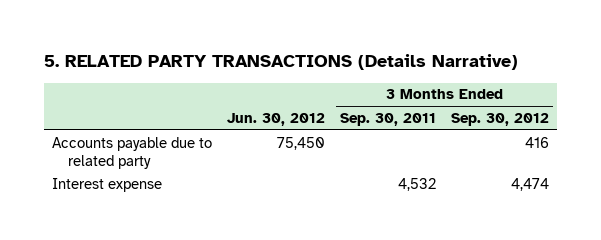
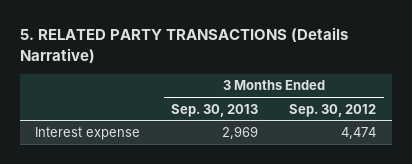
- | Jun. 30, 2012 | 3 Months Ended Sep. 30, 2011 | 3 Months Ended Sep. 30, 2012
+ | 3 Months Ended Sep. 30, 2013 | 3 Months Ended Sep. 30, 2012
- Accounts payable due to related party | 75,450 | | 416

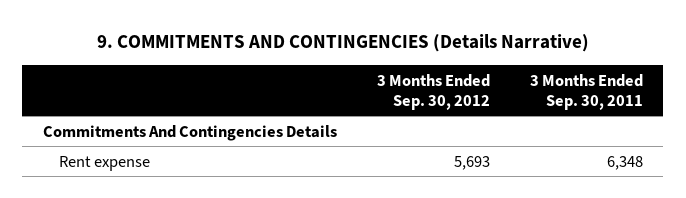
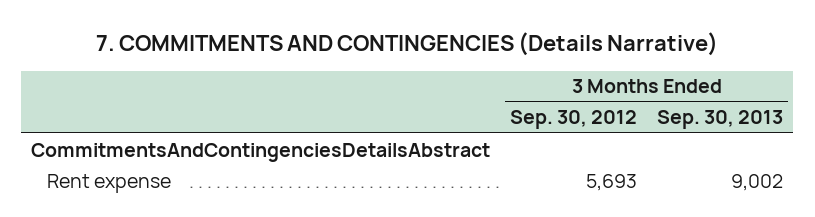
- 9. COMMITMENTS AND CONTINGENCIES (Details Narrative)
+ 7. COMMITMENTS AND CONTINGENCIES (Details Narrative)
- | 3 Months Ended Sep. 30, 2012 | 3 Months Ended Sep. 30, 2011
+ | 3 Months Ended Sep. 30, 2012 | 3 Months Ended Sep. 30, 2013
- Commitments And Contingencies Details
+ CommitmentsAndContingenciesDetailsAbstract

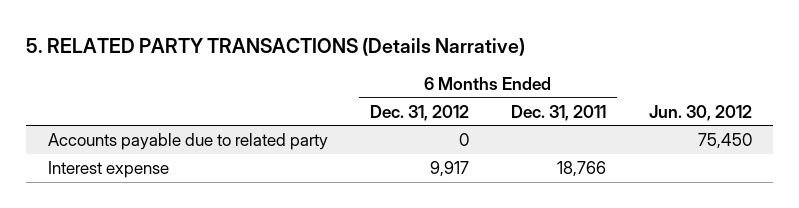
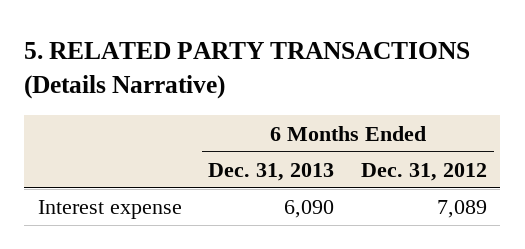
- | 6 Months Ended Dec. 31, 2012 | 6 Months Ended Dec. 31, 2011 | Jun. 30, 2012
+ | 6 Months Ended Dec. 31, 2013 | 6 Months Ended Dec. 31, 2012
- Accounts payable due to related party | 0 | | 75,450
- Interest expense | 9,917 | 18,766 |
+ Interest expense | 6,090 | 7,089

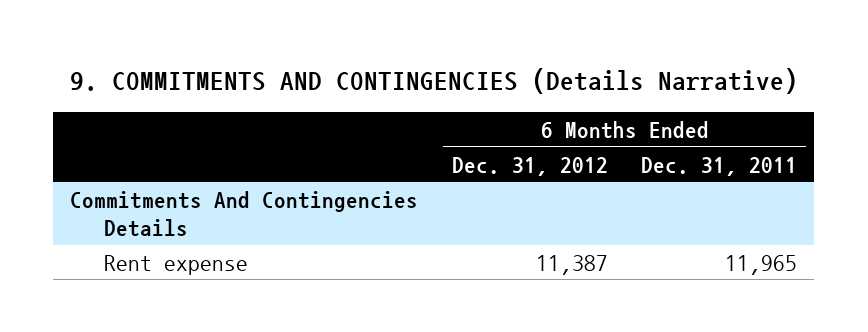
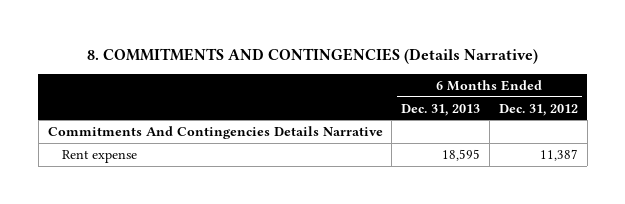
- 9. COMMITMENTS AND CONTINGENCIES (Details Narrative)
+ 8. COMMITMENTS AND CONTINGENCIES (Details Narrative)
- | 6 Months Ended Dec. 31, 2012 | 6 Months Ended Dec. 31, 2011
+ | 6 Months Ended Dec. 31, 2013 | 6 Months Ended Dec. 31, 2012
- Commitments And Contingencies Details
+ Commitments And Contingencies Details Narrative

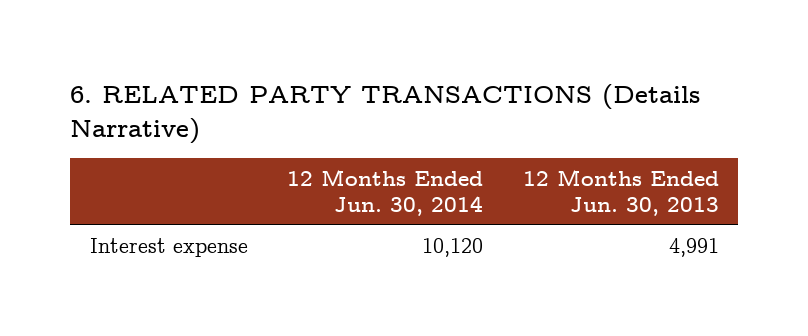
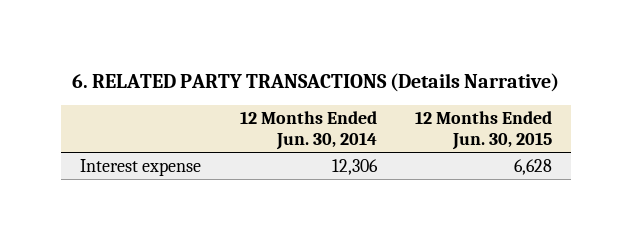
- | 12 Months Ended Jun. 30, 2014 | 12 Months Ended Jun. 30, 2013
+ | 12 Months Ended Jun. 30, 2014 | 12 Months Ended Jun. 30, 2015
- Interest expense | 10,120 | 4,991
+ Interest expense | 12,306 | 6,628

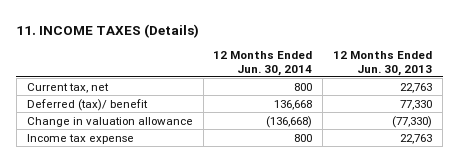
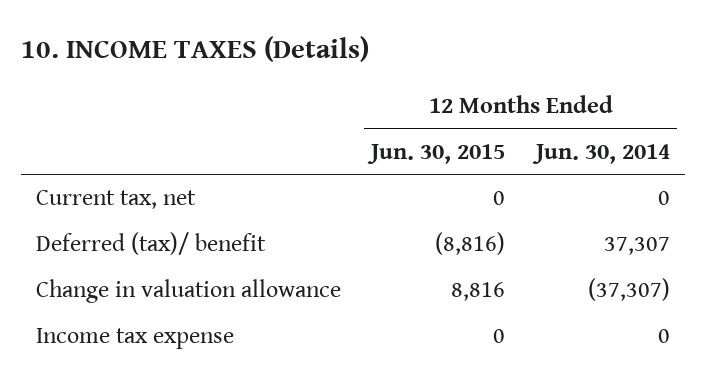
- 11. INCOME TAXES (Details)
+ 10. INCOME TAXES (Details)
- | 12 Months Ended Jun. 30, 2014 | 12 Months Ended Jun. 30, 2013
+ | 12 Months Ended Jun. 30, 2015 | 12 Months Ended Jun. 30, 2014
- Current tax, net | 800 | 22,763
- Deferred (tax)/ benefit | 136,668 | 77,330
- Change in valuation allowance | (136,668) | (77,330)
- Income tax expense | 800 | 22,763
+ Current tax, net | 0 | 0
+ Deferred (tax)/ benefit | (8,816) | 37,307
+ Change in valuation allowance | 8,816 | (37,307)
+ Income tax expense | 0 | 0

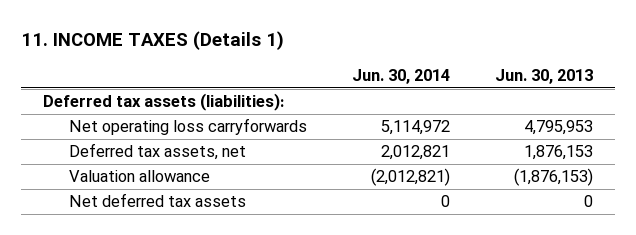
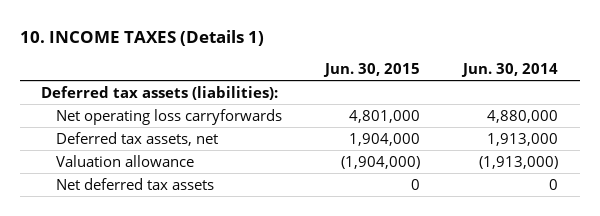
- 11. INCOME TAXES (Details 1)
+ 10. INCOME TAXES (Details 1)
- | Jun. 30, 2014 | Jun. 30, 2013
+ | Jun. 30, 2015 | Jun. 30, 2014
- Net operating loss carryforwards | 5,114,972 | 4,795,953
- Deferred tax assets, net | 2,012,821 | 1,876,153
- Valuation allowance | (2,012,821) | (1,876,153)
+ Net operating loss carryforwards | 4,801,000 | 4,880,000
+ Deferred tax assets, net | 1,904,000 | 1,913,000
+ Valuation allowance | (1,904,000) | (1,913,000)

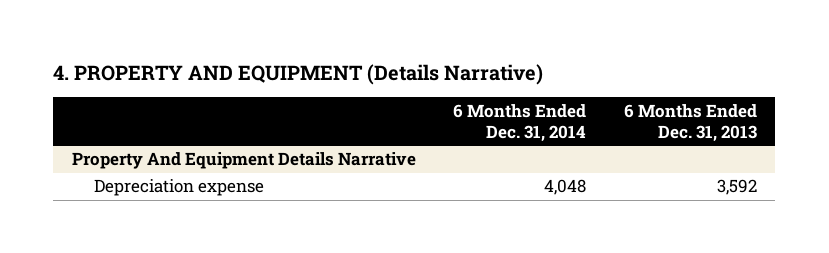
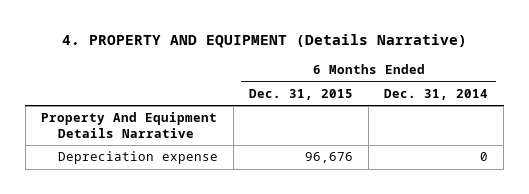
- | 6 Months Ended Dec. 31, 2014 | 6 Months Ended Dec. 31, 2013
+ | 6 Months Ended Dec. 31, 2015 | 6 Months Ended Dec. 31, 2014
- Depreciation expense | 4,048 | 3,592
+ Depreciation expense | 96,676 | 0

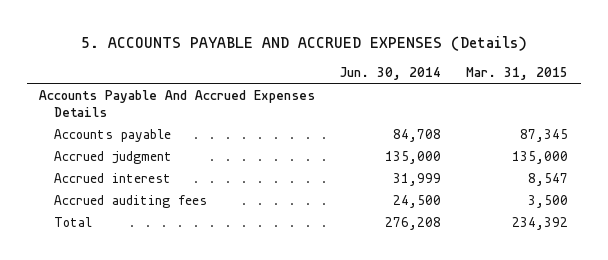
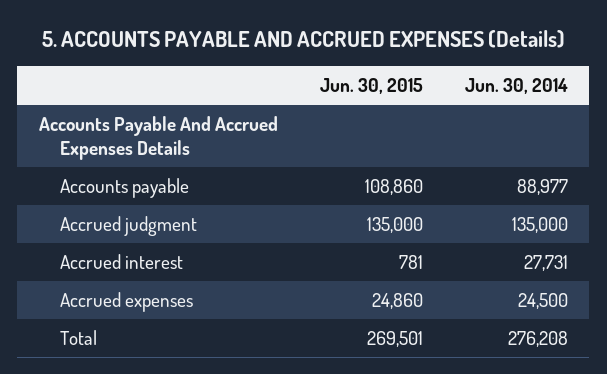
- | Jun. 30, 2014 | Mar. 31, 2015
+ | Jun. 30, 2015 | Jun. 30, 2014
- Accounts payable | 84,708 | 87,345
+ Accounts payable | 108,860 | 88,977
- Accrued interest | 31,999 | 8,547
- Accrued auditing fees | 24,500 | 3,500
+ Accrued interest | 781 | 27,731
+ Accrued expenses | 24,860 | 24,500

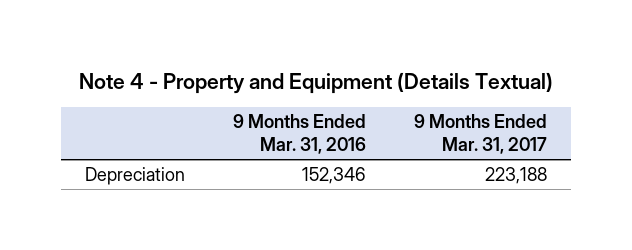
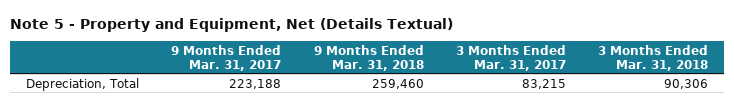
- Note 4 - Property and Equipment (Details Textual)
+ Note 5 - Property and Equipment, Net (Details Textual)
- | 9 Months Ended Mar. 31, 2016 | 9 Months Ended Mar. 31, 2017
+ | 9 Months Ended Mar. 31, 2017 | 9 Months Ended Mar. 31, 2018 | 3 Months Ended Mar. 31, 2017 | 3 Months Ended Mar. 31, 2018
- Depreciation | 152,346 | 223,188
+ Depreciation, Total | 223,188 | 259,460 | 83,215 | 90,306

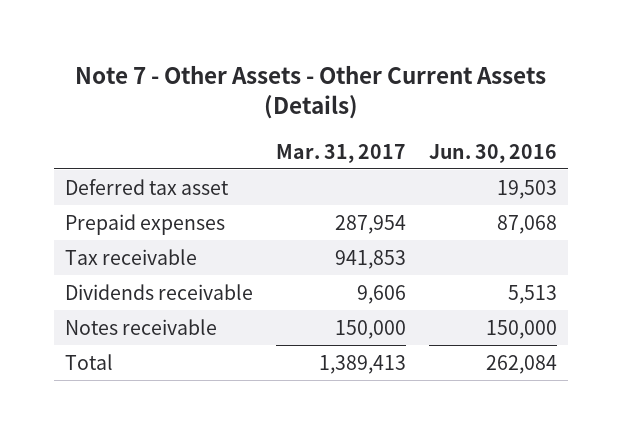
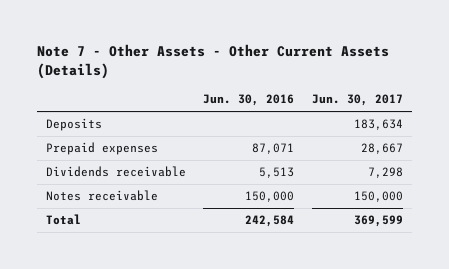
- | Mar. 31, 2017 | Jun. 30, 2016
+ | Jun. 30, 2016 | Jun. 30, 2017
- Deferred tax asset | | 19,503
- Prepaid expenses | 287,954 | 87,068
- Tax receivable | 941,853 |
+ Deposits | | 183,634
+ Prepaid expenses | 87,071 | 28,667
- Total | 1,389,413 | 262,084
+ Total | 242,584 | 369,599

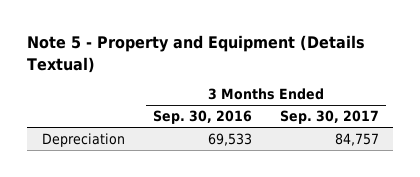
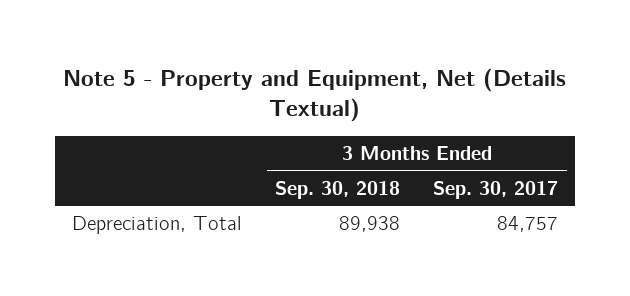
- Note 5 - Property and Equipment (Details Textual)
+ Note 5 - Property and Equipment, Net (Details Textual)
- | 3 Months Ended Sep. 30, 2016 | 3 Months Ended Sep. 30, 2017
+ | 3 Months Ended Sep. 30, 2018 | 3 Months Ended Sep. 30, 2017
- Depreciation | 69,533 | 84,757
+ Depreciation, Total | 89,938 | 84,757

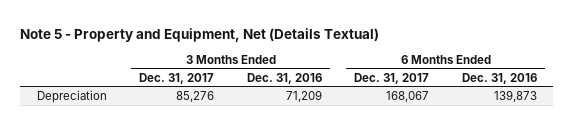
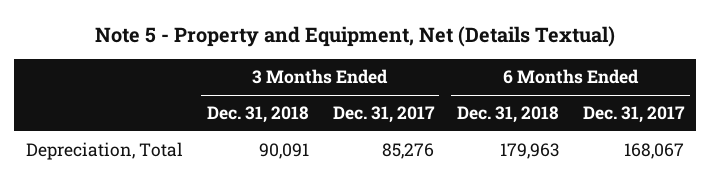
- | 3 Months Ended Dec. 31, 2017 | 3 Months Ended Dec. 31, 2016 | 6 Months Ended Dec. 31, 2017 | 6 Months Ended Dec. 31, 2016
+ | 3 Months Ended Dec. 31, 2018 | 3 Months Ended Dec. 31, 2017 | 6 Months Ended Dec. 31, 2018 | 6 Months Ended Dec. 31, 2017
- Depreciation | 85,276 | 71,209 | 168,067 | 139,873
+ Depreciation, Total | 90,091 | 85,276 | 179,963 | 168,067

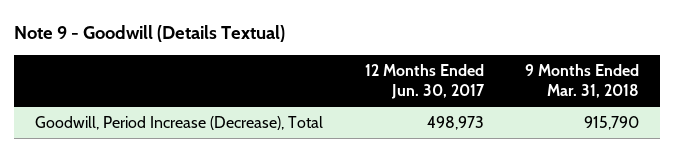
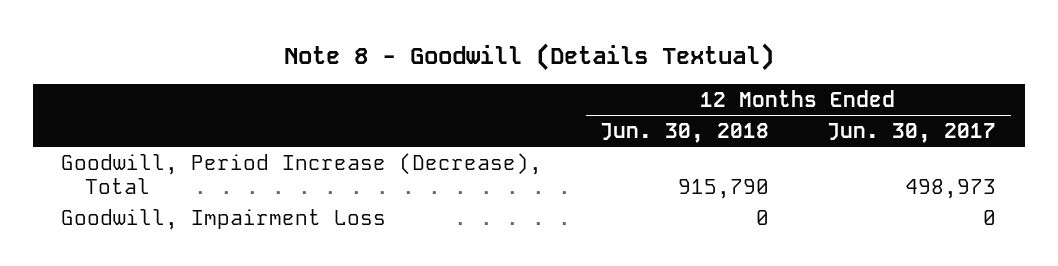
- Note 9 - Goodwill (Details Textual)
+ Note 8 - Goodwill (Details Textual)
- | 12 Months Ended Jun. 30, 2017 | 9 Months Ended Mar. 31, 2018
+ | 12 Months Ended Jun. 30, 2018 | 12 Months Ended Jun. 30, 2017
+ Goodwill, Impairment Loss | 0 | 0

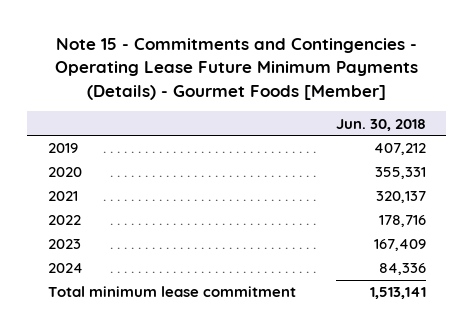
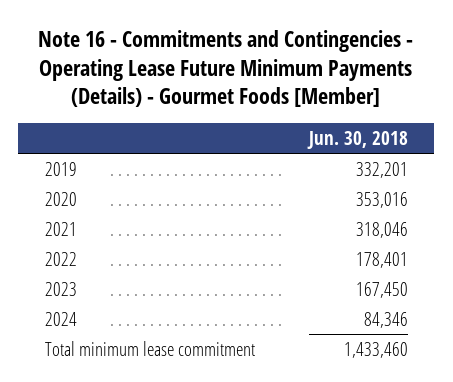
- Note 15 - Commitments and Contingencies - Operating Lease Future Minimum Payments (Details) - Gourmet Foods [Member]
+ Note 16 - Commitments and Contingencies - Operating Lease Future Minimum Payments (Details) - Gourmet Foods [Member]
- 2019 | 407,212
- 2020 | 355,331
- 2021 | 320,137
- 2022 | 178,716
- 2023 | 167,409
- 2024 | 84,336
- Total minimum lease commitment | 1,513,141
+ 2019 | 332,201
+ 2020 | 353,016
+ 2021 | 318,046
+ 2022 | 178,401
+ 2023 | 167,450
+ 2024 | 84,346
+ Total minimum lease commitment | 1,433,460

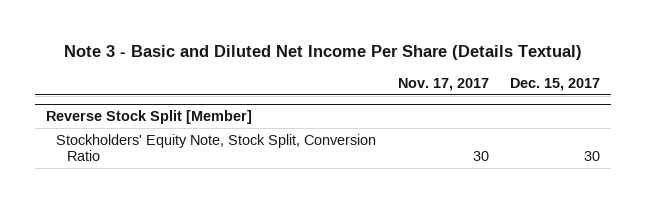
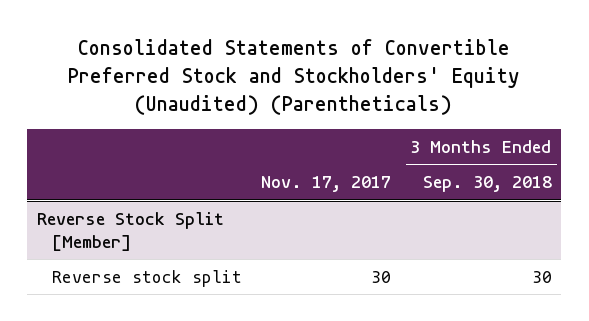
- Note 3 - Basic and Diluted Net Income Per Share (Details Textual)
+ Consolidated Statements of Convertible Preferred Stock and Stockholders' Equity (Unaudited) (Parentheticals)
- | Nov. 17, 2017 | Dec. 15, 2017
+ | Nov. 17, 2017 | 3 Months Ended Sep. 30, 2018
@ Reverse Stock Split [Member]
- Stockholders' Equity Note, Stock Split, Conversion Ratio | 30 | 30
+ Reverse stock split | 30 | 30

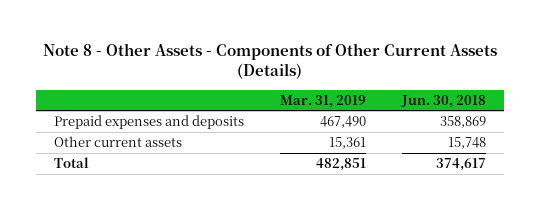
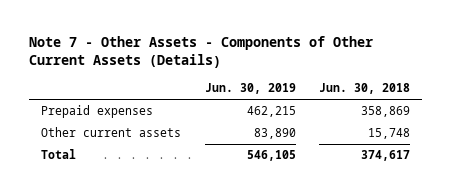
- Note 8 - Other Assets - Components of Other Current Assets (Details)
+ Note 7 - Other Assets - Components of Other Current Assets (Details)
- | Mar. 31, 2019 | Jun. 30, 2018
+ | Jun. 30, 2019 | Jun. 30, 2018
- Prepaid expenses and deposits | 467,490 | 358,869
+ Prepaid expenses | 462,215 | 358,869

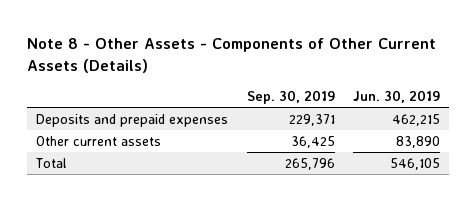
- Note 7 - Other Assets - Components of Other Current Assets (Details)
+ Note 8 - Other Assets - Components of Other Current Assets (Details)
- | Jun. 30, 2019 | Jun. 30, 2018
+ | Sep. 30, 2019 | Jun. 30, 2019
- Prepaid expenses | 462,215 | 358,869
+ Deposits and prepaid expenses | 229,371 | 462,215

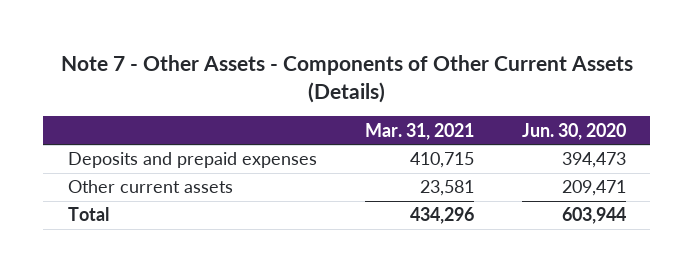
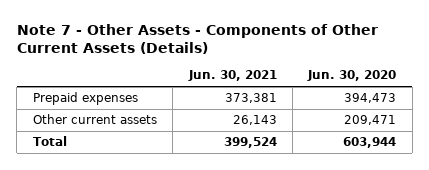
- | Mar. 31, 2021 | Jun. 30, 2020
+ | Jun. 30, 2021 | Jun. 30, 2020
- Deposits and prepaid expenses | 410,715 | 394,473
+ Prepaid expenses | 373,381 | 394,473

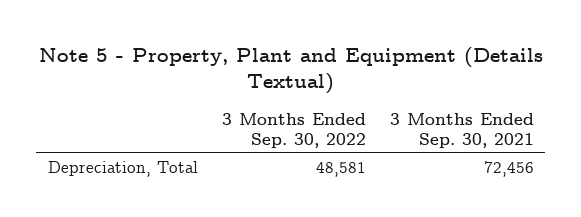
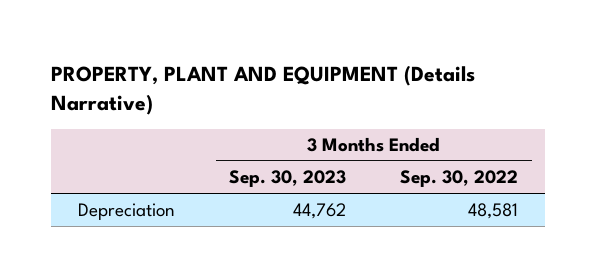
- Note 5 - Property, Plant and Equipment (Details Textual)
+ PROPERTY, PLANT AND EQUIPMENT (Details Narrative)
- | 3 Months Ended Sep. 30, 2022 | 3 Months Ended Sep. 30, 2021
+ | 3 Months Ended Sep. 30, 2023 | 3 Months Ended Sep. 30, 2022
- Depreciation, Total | 48,581 | 72,456
+ Depreciation | 44,762 | 48,581

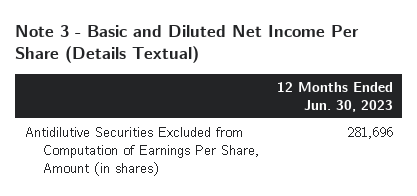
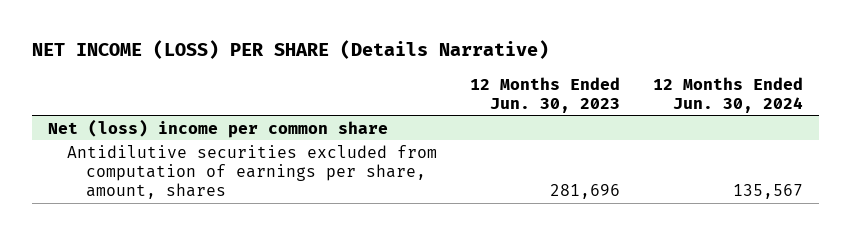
- Note 3 - Basic and Diluted Net Income Per Share (Details Textual)
+ NET INCOME (LOSS) PER SHARE (Details Narrative)
- | 12 Months Ended Jun. 30, 2023
+ | 12 Months Ended Jun. 30, 2023 | 12 Months Ended Jun. 30, 2024
- Antidilutive Securities Excluded from Computation of Earnings Per Share, Amount (in shares) | 281,696
+ Net (loss) income per common share
+ Antidilutive securities excluded from computation of earnings per share, amount, shares | 281,696 | 135,567

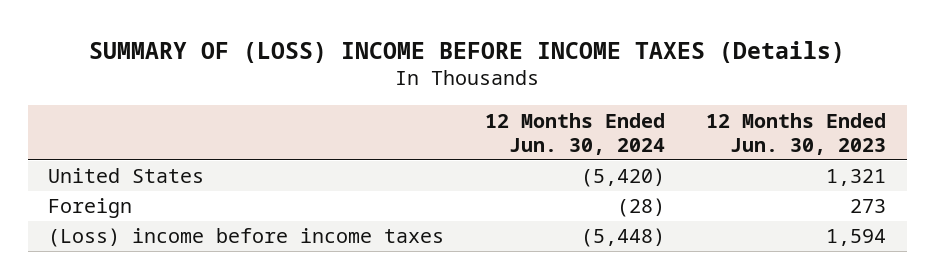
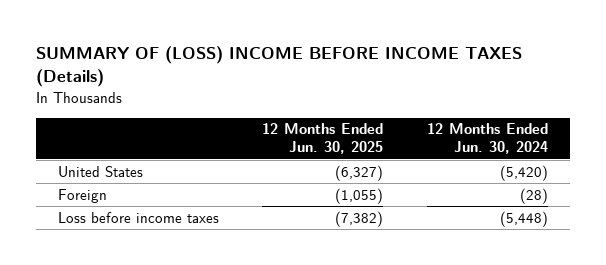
- | 12 Months Ended Jun. 30, 2024 | 12 Months Ended Jun. 30, 2023
+ | 12 Months Ended Jun. 30, 2025 | 12 Months Ended Jun. 30, 2024
- (Loss) income before income taxes | (5,448) | 1,594
+ Loss before income taxes | (7,382) | (5,448)

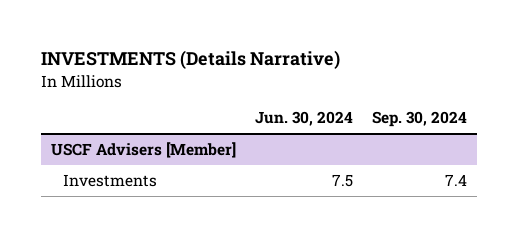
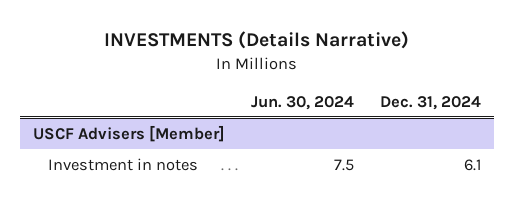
- | Jun. 30, 2024 | Sep. 30, 2024
+ | Jun. 30, 2024 | Dec. 31, 2024
@ USCF Advisers [Member]
- Investments | 7.5 | 7.4
+ Investment in notes | 7.5 | 6.1

